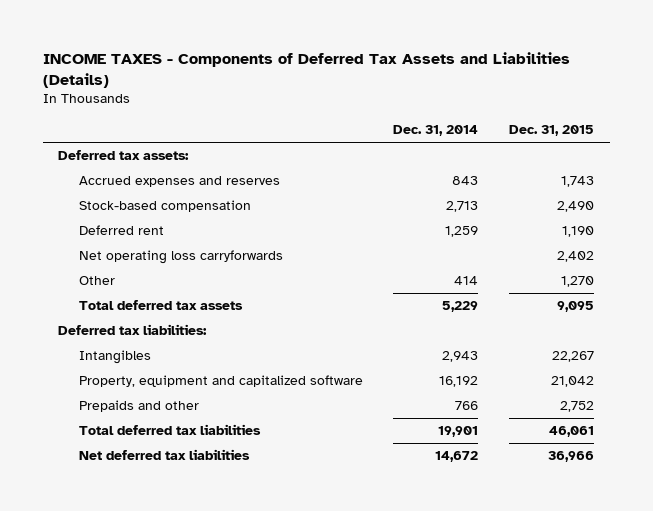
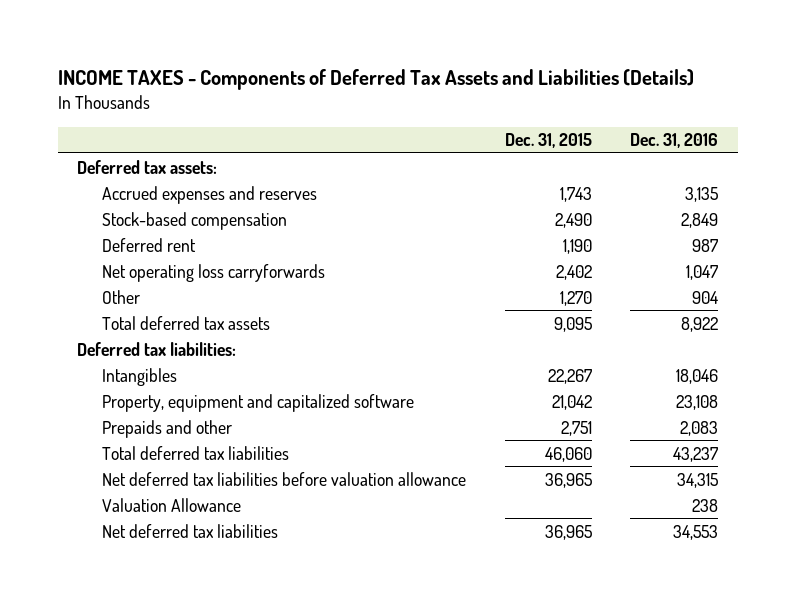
- | Dec. 31, 2014 | Dec. 31, 2015
+ | Dec. 31, 2015 | Dec. 31, 2016
- Prepaids and other | 766 | 2,752
- Total deferred tax liabilities | 19,901 | 46,061
- Net deferred tax liabilities | 14,672 | 36,966
+ Prepaids and other | 2,751 | 2,083
+ Total deferred tax liabilities | 46,060 | 43,237
+ Net deferred tax liabilities before valuation allowance | 36,965 | 34,315
+ Valuation Allowance | | 238
+ Net deferred tax liabilities | 36,965 | 34,553

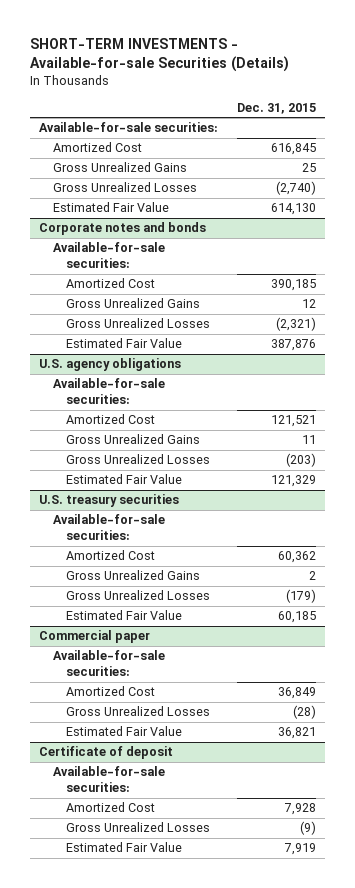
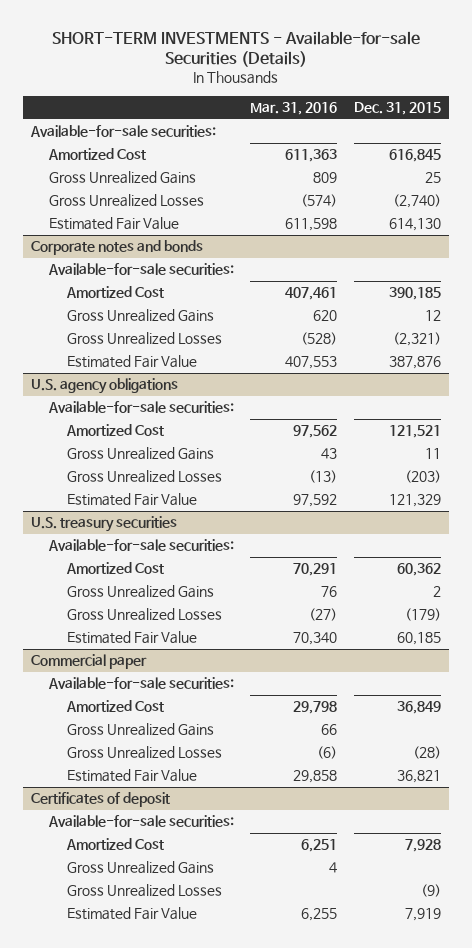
- | Dec. 31, 2015
+ | Mar. 31, 2016 | Dec. 31, 2015
@ Commercial paper
+ Gross Unrealized Gains | 66 |
- Certificate of deposit
+ Certificates of deposit
+ Gross Unrealized Gains | 4 |

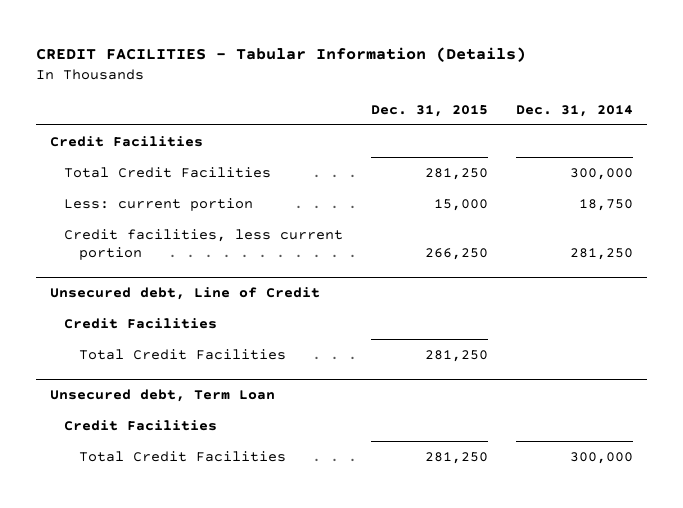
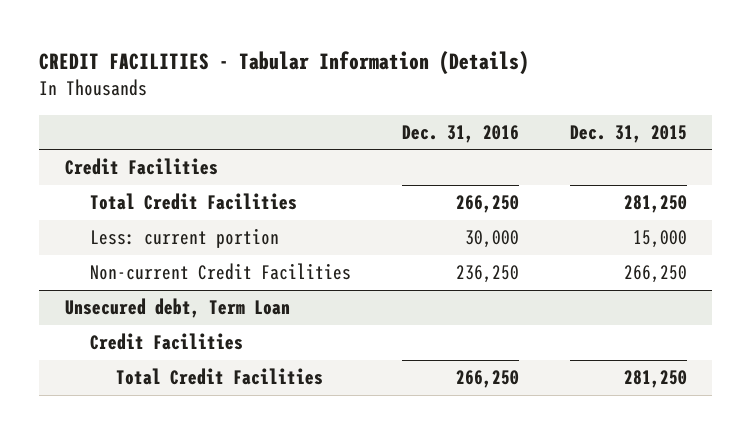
- | Dec. 31, 2015 | Dec. 31, 2014
+ | Dec. 31, 2016 | Dec. 31, 2015
- Credit facilities, less current portion | 266,250 | 281,250
- Unsecured debt, Line of Credit
- Credit Facilities
- Total Credit Facilities | 281,250 |
+ Non-current Credit Facilities | 236,250 | 266,250

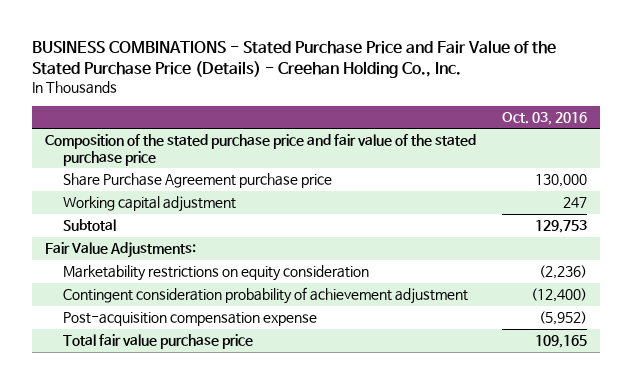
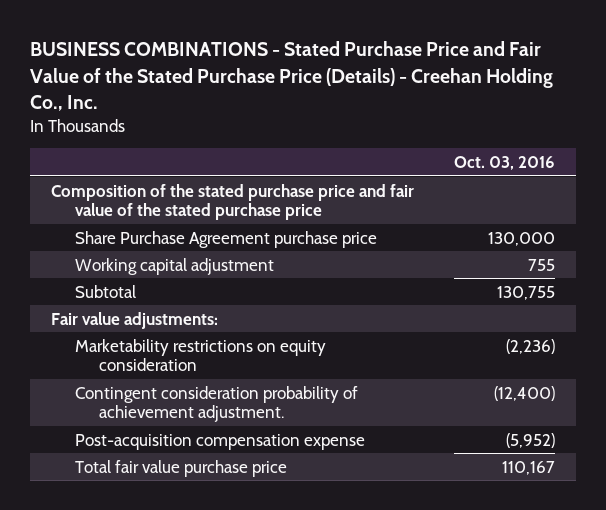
- Working capital adjustment | 247
- Subtotal | 129,753
- Fair Value Adjustments:
+ Working capital adjustment | 755
+ Subtotal | 130,755
+ Fair value adjustments:
- Contingent consideration probability of achievement adjustment | (12,400)
+ Contingent consideration probability of achievement adjustment. | (12,400)
- Total fair value purchase price | 109,165
+ Total fair value purchase price | 110,167

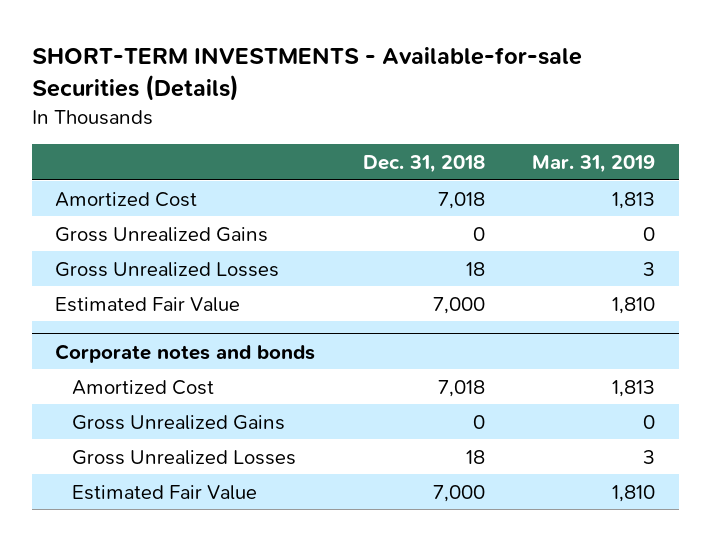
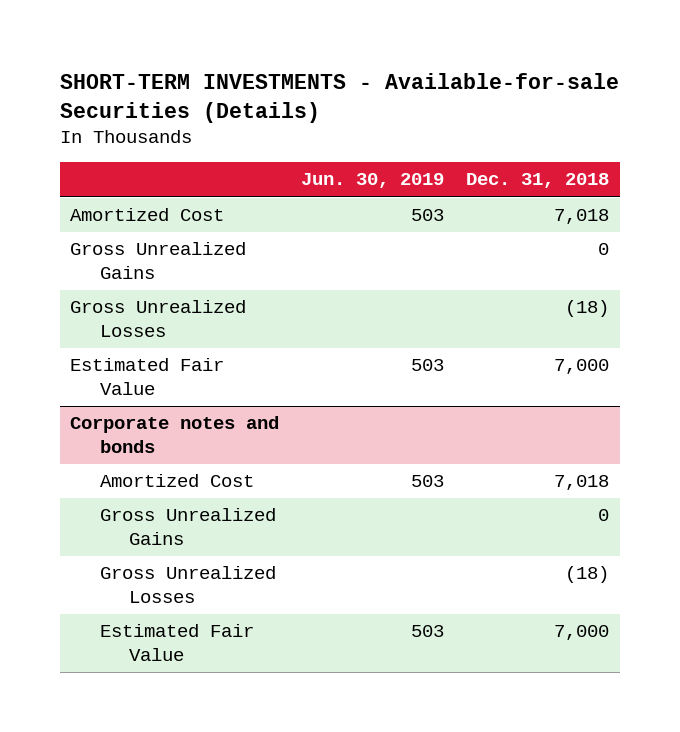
- | Dec. 31, 2018 | Mar. 31, 2019
+ | Jun. 30, 2019 | Dec. 31, 2018
- Gross Unrealized Losses | 18 | 3
+ Gross Unrealized Losses | | (18)
@ Corporate notes and bonds
- Gross Unrealized Losses | 18 | 3
+ Gross Unrealized Losses | | (18)

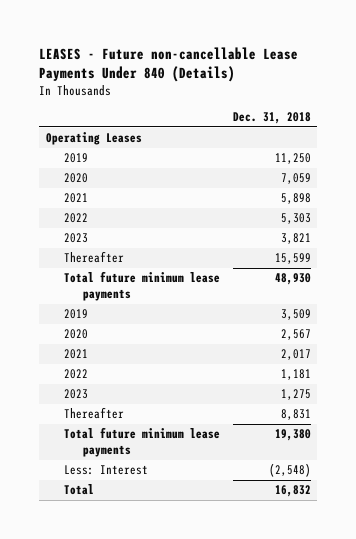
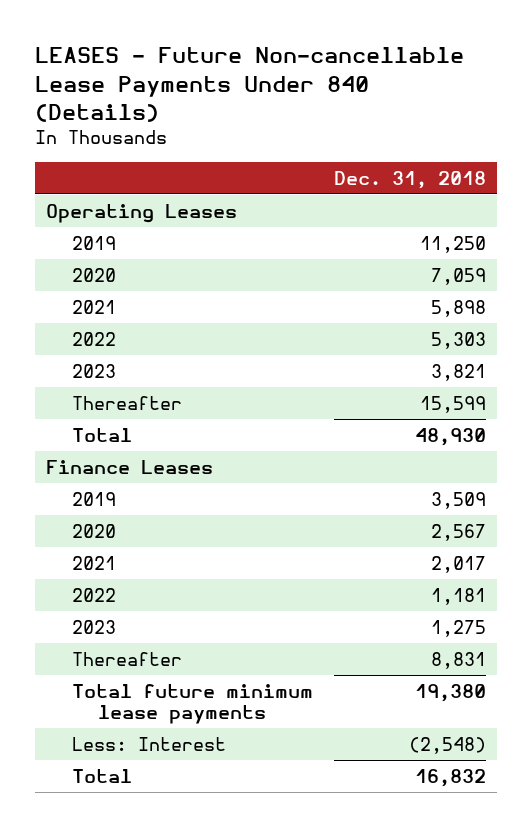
- LEASES - Future non-cancellable Lease Payments Under 840 (Details)
+ LEASES - Future Non-cancellable Lease Payments Under 840 (Details)
- Total future minimum lease payments | 48,930
+ Total | 48,930
+ Finance Leases

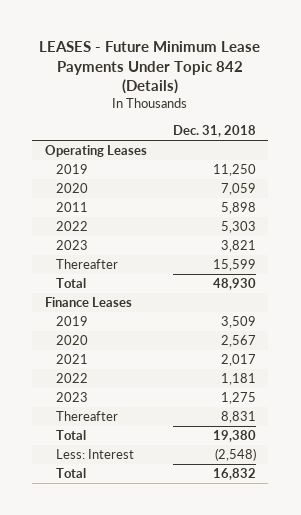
- LEASES - Future Non-cancellable Lease Payments Under 840 (Details)
+ LEASES - Future Minimum Lease Payments Under Topic 842 (Details)
- 2021 | 5,898
+ 2011 | 5,898
- Total future minimum lease payments | 19,380
+ Total | 19,380

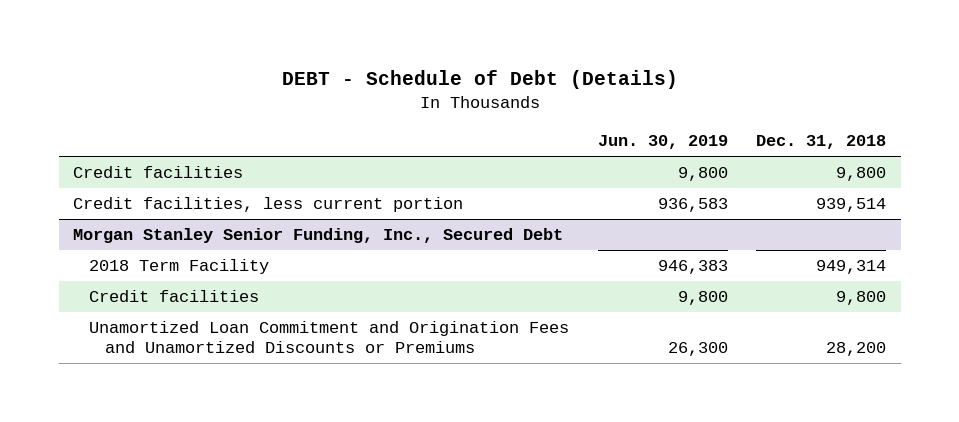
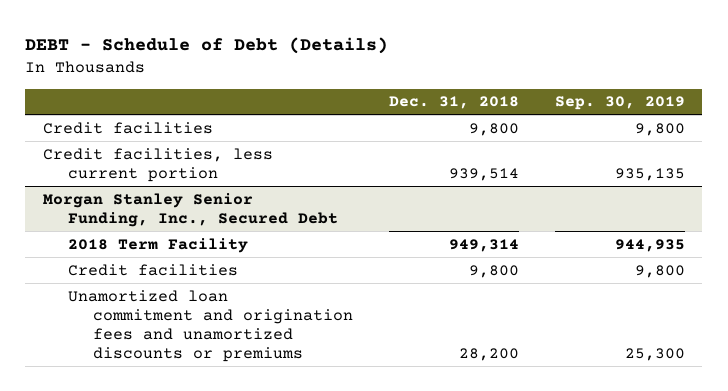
- | Jun. 30, 2019 | Dec. 31, 2018
+ | Dec. 31, 2018 | Sep. 30, 2019
@ Morgan Stanley Senior Funding, Inc., Secured Debt
- Unamortized Loan Commitment and Origination Fees and Unamortized Discounts or Premiums | 26,300 | 28,200
+ Unamortized loan commitment and origination fees and unamortized discounts or premiums | 28,200 | 25,300

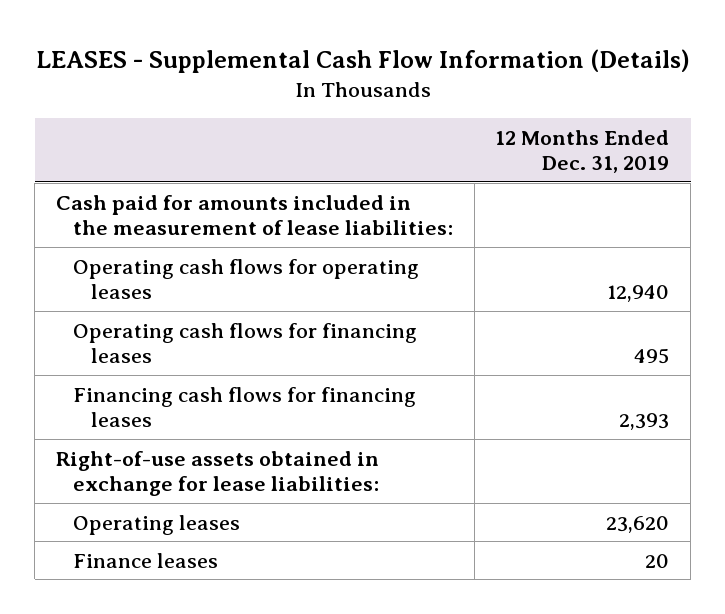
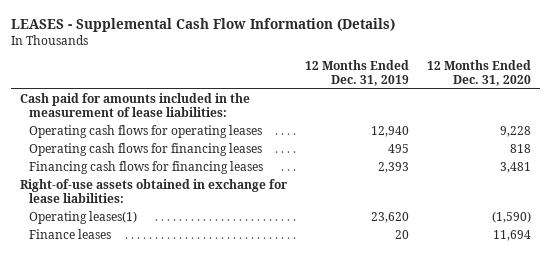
- | 12 Months Ended Dec. 31, 2019
+ | 12 Months Ended Dec. 31, 2019 | 12 Months Ended Dec. 31, 2020
- Operating leases | 23,620
+ Operating leases(1) | 23,620 | (1,590)

